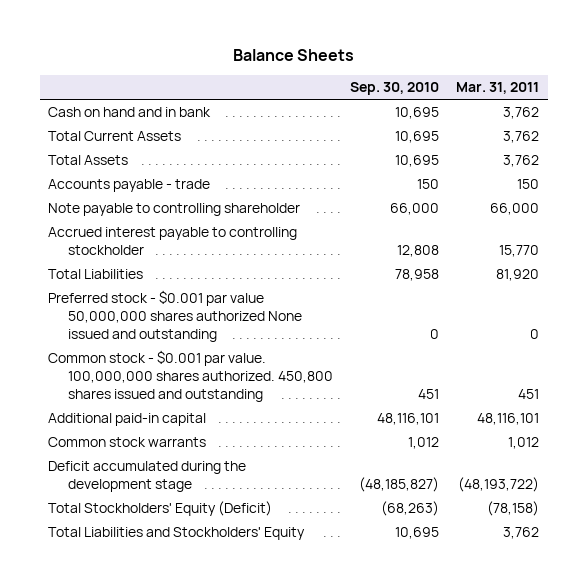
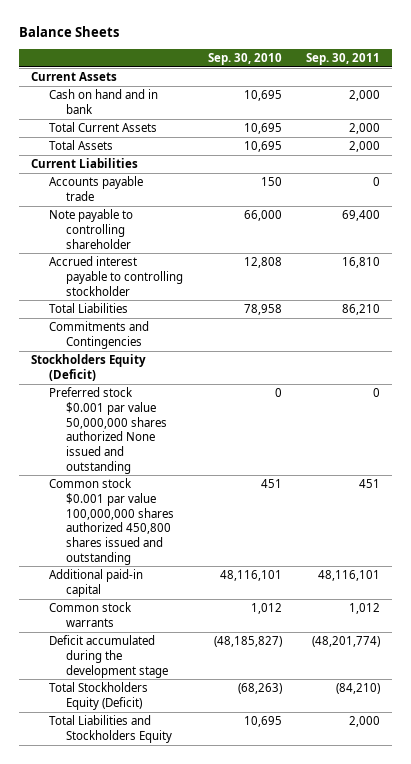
- | Sep. 30, 2010 | Mar. 31, 2011
+ | Sep. 30, 2010 | Sep. 30, 2011
+ Current Assets
- Accounts payable - trade | 150 | 150
+ Current Liabilities
+ Accounts payable trade | 150 | 0
- Preferred stock - $0.001 par value 50,000,000 shares authorized None issued and outstanding | 0 | 0
- Common stock - $0.001 par value. 100,000,000 shares authorized. 450,800 shares issued and outstanding | 451 | 451
+ Commitments and Contingencies
+ Stockholders Equity (Deficit)
+ Preferred stock $0.001 par value 50,000,000 shares authorized None issued and outstanding | 0 | 0
+ Common stock $0.001 par value 100,000,000 shares authorized 450,800 shares issued and outstanding | 451 | 451
- Total Stockholders' Equity (Deficit) | (68,263) | (78,158)
- Total Liabilities and Stockholders' Equity | 10,695 | 3,762
+ Total Stockholders Equity (Deficit) | (68,263) | (84,210)
+ Total Liabilities and Stockholders Equity | 10,695 | 2,000

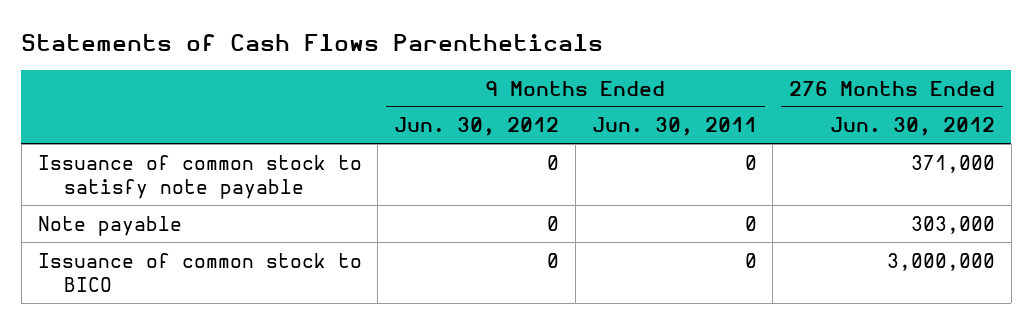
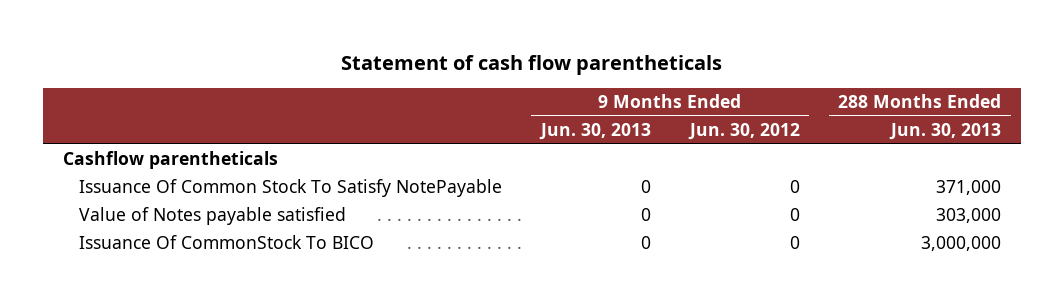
- Statements of Cash Flows Parentheticals
+ Statement of cash flow parentheticals
- | 9 Months Ended Jun. 30, 2012 | 9 Months Ended Jun. 30, 2011 | 276 Months Ended Jun. 30, 2012
+ | 9 Months Ended Jun. 30, 2013 | 9 Months Ended Jun. 30, 2012 | 288 Months Ended Jun. 30, 2013
- Issuance of common stock to satisfy note payable | 0 | 0 | 371,000
- Note payable | 0 | 0 | 303,000
- Issuance of common stock to BICO | 0 | 0 | 3,000,000
+ Cashflow parentheticals
+ Issuance Of Common Stock To Satisfy NotePayable | 0 | 0 | 371,000
+ Value of Notes payable satisfied | 0 | 0 | 303,000
+ Issuance Of CommonStock To BICO | 0 | 0 | 3,000,000

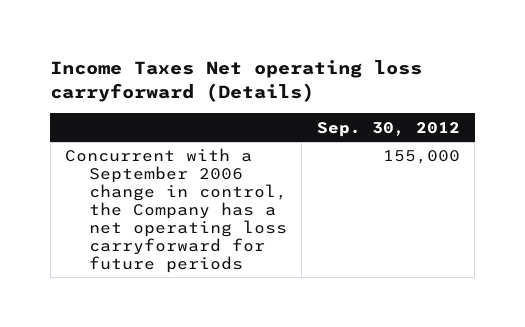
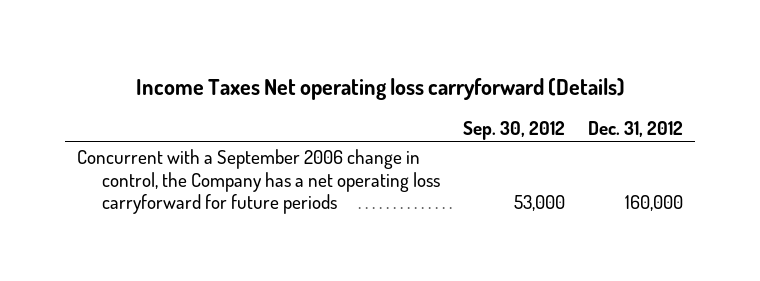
- | Sep. 30, 2012
+ | Sep. 30, 2012 | Dec. 31, 2012
- Concurrent with a September 2006 change in control, the Company has a net operating loss carryforward for future periods | 155,000
+ Concurrent with a September 2006 change in control, the Company has a net operating loss carryforward for future periods | 53,000 | 160,000

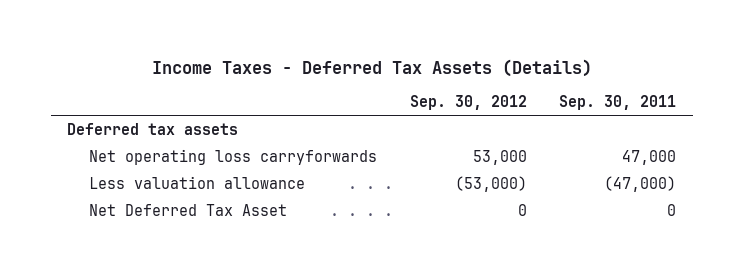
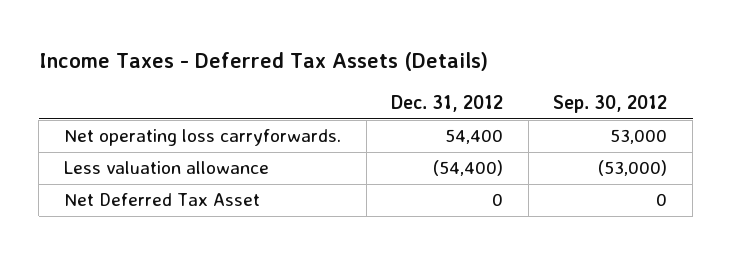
- | Sep. 30, 2012 | Sep. 30, 2011
+ | Dec. 31, 2012 | Sep. 30, 2012
- Deferred tax assets
- Net operating loss carryforwards | 53,000 | 47,000
+ Net operating loss carryforwards. | 54,400 | 53,000

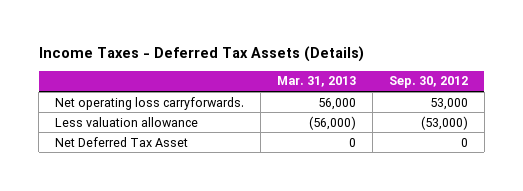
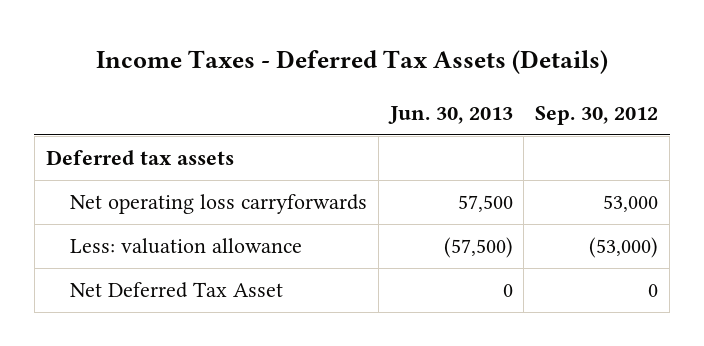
- | Mar. 31, 2013 | Sep. 30, 2012
+ | Jun. 30, 2013 | Sep. 30, 2012
- Net operating loss carryforwards. | 56,000 | 53,000
- Less valuation allowance | (56,000) | (53,000)
+ Deferred tax assets
+ Net operating loss carryforwards | 57,500 | 53,000
+ Less: valuation allowance | (57,500) | (53,000)

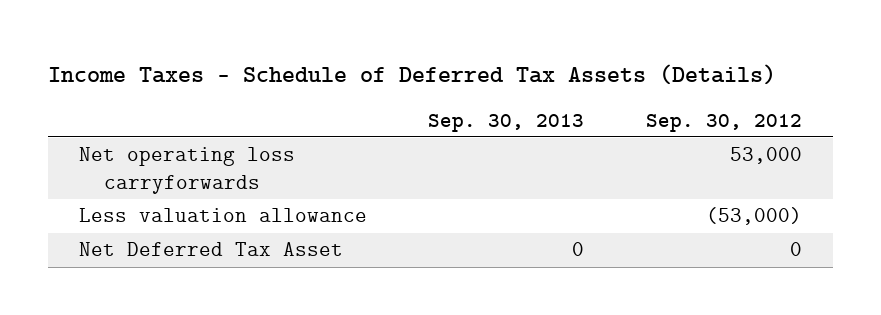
- Income Taxes - Deferred Tax Assets (Details)
+ Income Taxes - Schedule of Deferred Tax Assets (Details)
- | Jun. 30, 2013 | Sep. 30, 2012
+ | Sep. 30, 2013 | Sep. 30, 2012
- Deferred tax assets
- Less: valuation allowance | (57,500) | (53,000)
+ Less valuation allowance | | (53,000)

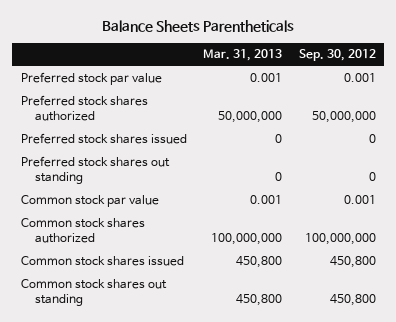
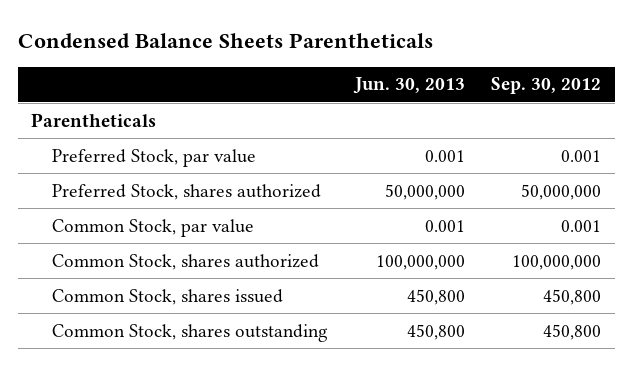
- Balance Sheets Parentheticals
+ Condensed Balance Sheets Parentheticals
- | Mar. 31, 2013 | Sep. 30, 2012
+ | Jun. 30, 2013 | Sep. 30, 2012
- Preferred stock par value | 0.001 | 0.001
- Preferred stock shares authorized | 50,000,000 | 50,000,000
- Preferred stock shares issued | 0 | 0
- Preferred stock shares out standing | 0 | 0
- Common stock par value | 0.001 | 0.001
- Common stock shares authorized | 100,000,000 | 100,000,000
- Common stock shares issued | 450,800 | 450,800
- Common stock shares out standing | 450,800 | 450,800
+ Parentheticals
+ Preferred Stock, par value | 0.001 | 0.001
+ Preferred Stock, shares authorized | 50,000,000 | 50,000,000
+ Common Stock, par value | 0.001 | 0.001
+ Common Stock, shares authorized | 100,000,000 | 100,000,000
+ Common Stock, shares issued | 450,800 | 450,800
+ Common Stock, shares outstanding | 450,800 | 450,800

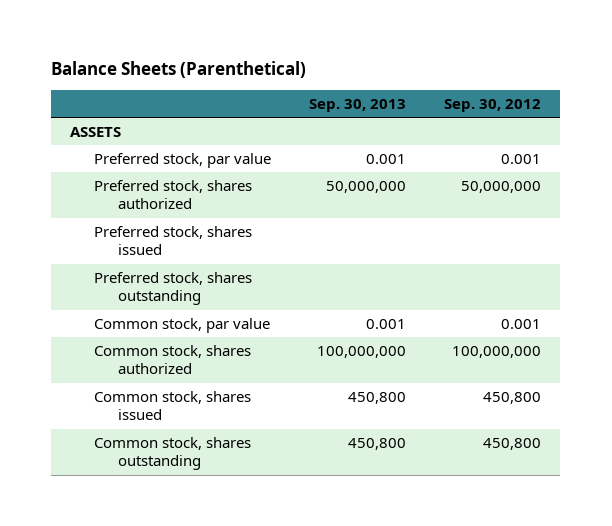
- Condensed Balance Sheets Parentheticals
+ Balance Sheets (Parenthetical)
- | Jun. 30, 2013 | Sep. 30, 2012
+ | Sep. 30, 2013 | Sep. 30, 2012
- Parentheticals
- Preferred Stock, par value | 0.001 | 0.001
- Preferred Stock, shares authorized | 50,000,000 | 50,000,000
- Common Stock, par value | 0.001 | 0.001
- Common Stock, shares authorized | 100,000,000 | 100,000,000
- Common Stock, shares issued | 450,800 | 450,800
- Common Stock, shares outstanding | 450,800 | 450,800
+ ASSETS
+ Preferred stock, par value | 0.001 | 0.001
+ Preferred stock, shares authorized | 50,000,000 | 50,000,000
+ Preferred stock, shares issued
+ Preferred stock, shares outstanding
+ Common stock, par value | 0.001 | 0.001
+ Common stock, shares authorized | 100,000,000 | 100,000,000
+ Common stock, shares issued | 450,800 | 450,800
+ Common stock, shares outstanding | 450,800 | 450,800

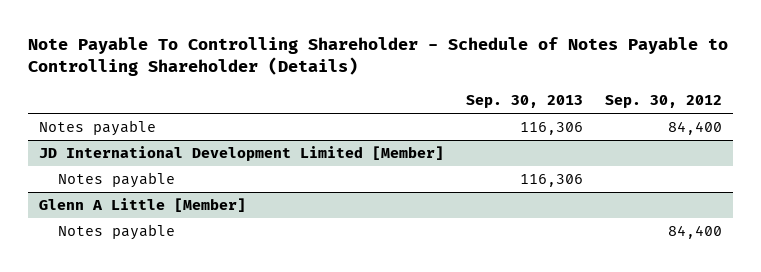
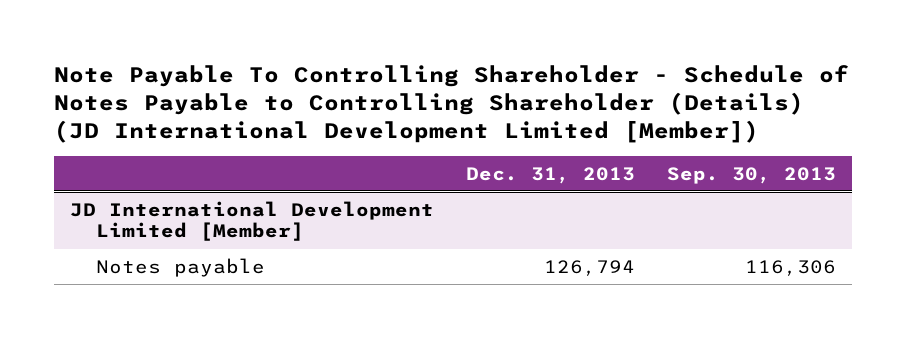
- Note Payable To Controlling Shareholder - Schedule of Notes Payable to Controlling Shareholder (Details)
+ Note Payable To Controlling Shareholder - Schedule of Notes Payable to Controlling Shareholder (Details) (JD International Development Limited [Member])
- | Sep. 30, 2013 | Sep. 30, 2012
+ | Dec. 31, 2013 | Sep. 30, 2013
- Notes payable | 116,306 | 84,400
- Glenn A Little [Member]
- Notes payable | | 84,400

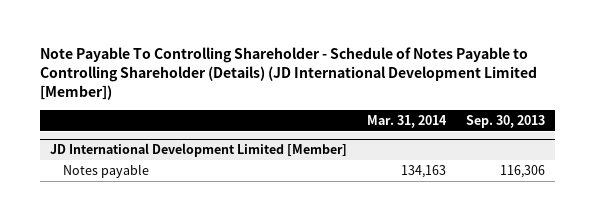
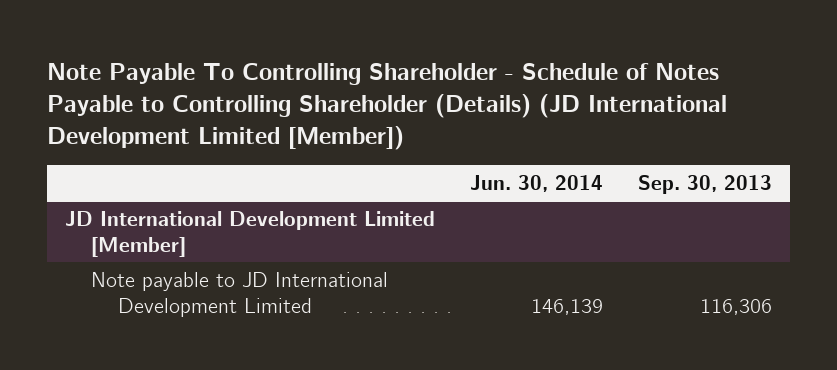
- | Mar. 31, 2014 | Sep. 30, 2013
+ | Jun. 30, 2014 | Sep. 30, 2013
@ JD International Development Limited [Member]
- Notes payable | 134,163 | 116,306
+ Note payable to JD International Development Limited | 146,139 | 116,306

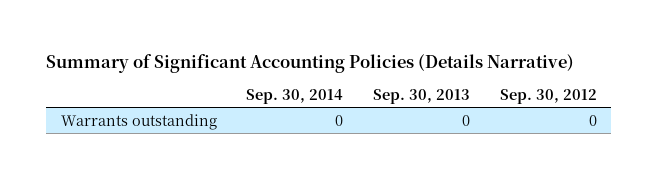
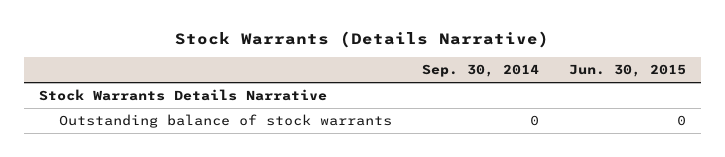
- Summary of Significant Accounting Policies (Details Narrative)
+ Stock Warrants (Details Narrative)
- | Sep. 30, 2014 | Sep. 30, 2013 | Sep. 30, 2012
+ | Sep. 30, 2014 | Jun. 30, 2015
- Warrants outstanding | 0 | 0 | 0
+ Stock Warrants Details Narrative
+ Outstanding balance of stock warrants | 0 | 0

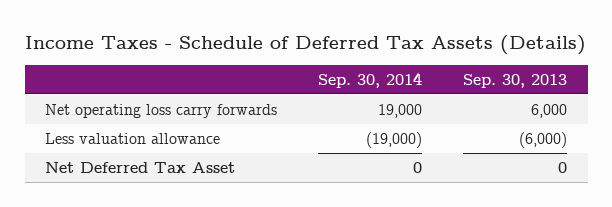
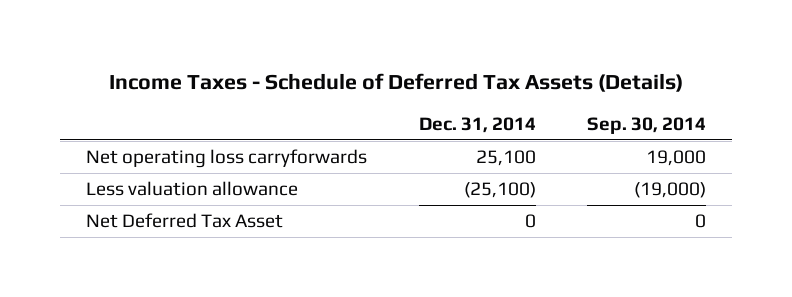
- | Sep. 30, 2014 | Sep. 30, 2013
+ | Dec. 31, 2014 | Sep. 30, 2014
- Net operating loss carry forwards | 19,000 | 6,000
+ Net operating loss carryforwards | 25,100 | 19,000

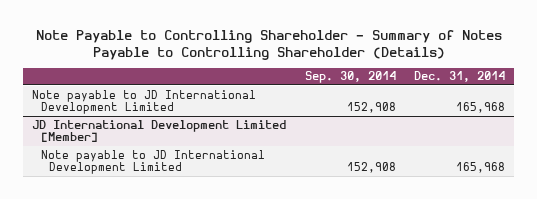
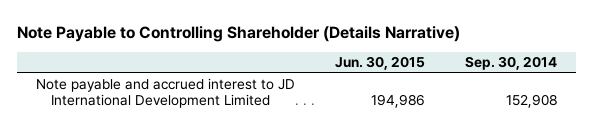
- Note Payable to Controlling Shareholder - Summary of Notes Payable to Controlling Shareholder (Details)
+ Note Payable to Controlling Shareholder (Details Narrative)
- | Sep. 30, 2014 | Dec. 31, 2014
+ | Jun. 30, 2015 | Sep. 30, 2014
- Note payable to JD International Development Limited | 152,908 | 165,968
- JD International Development Limited [Member]
- Note payable to JD International Development Limited | 152,908 | 165,968
+ Note payable and accrued interest to JD International Development Limited | 194,986 | 152,908

